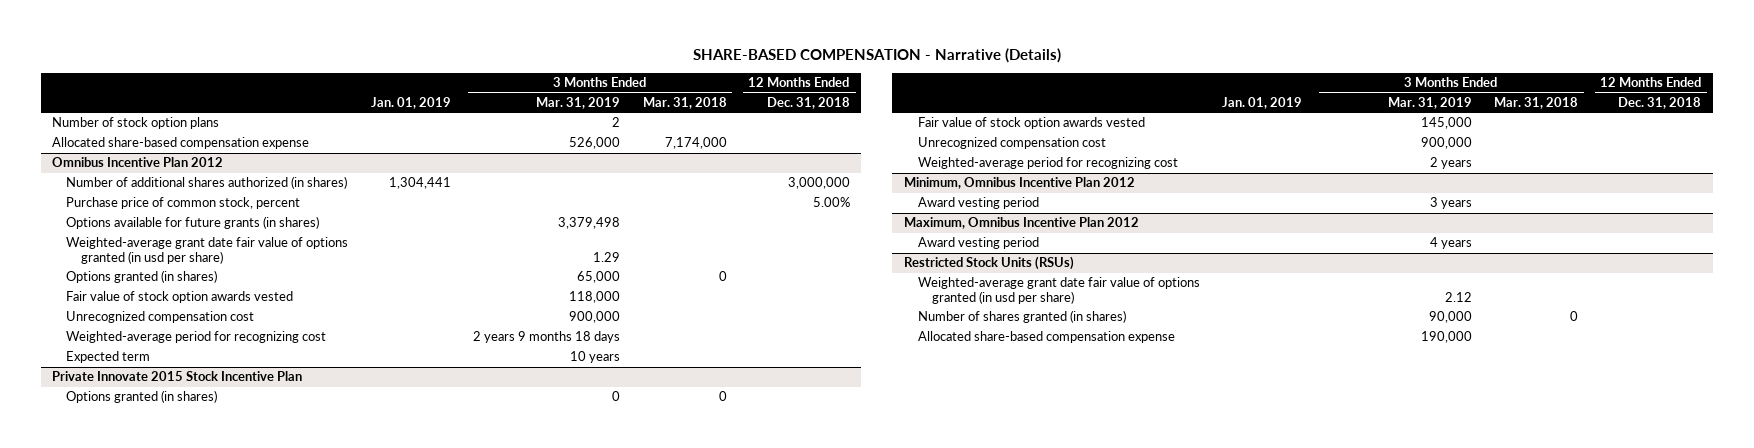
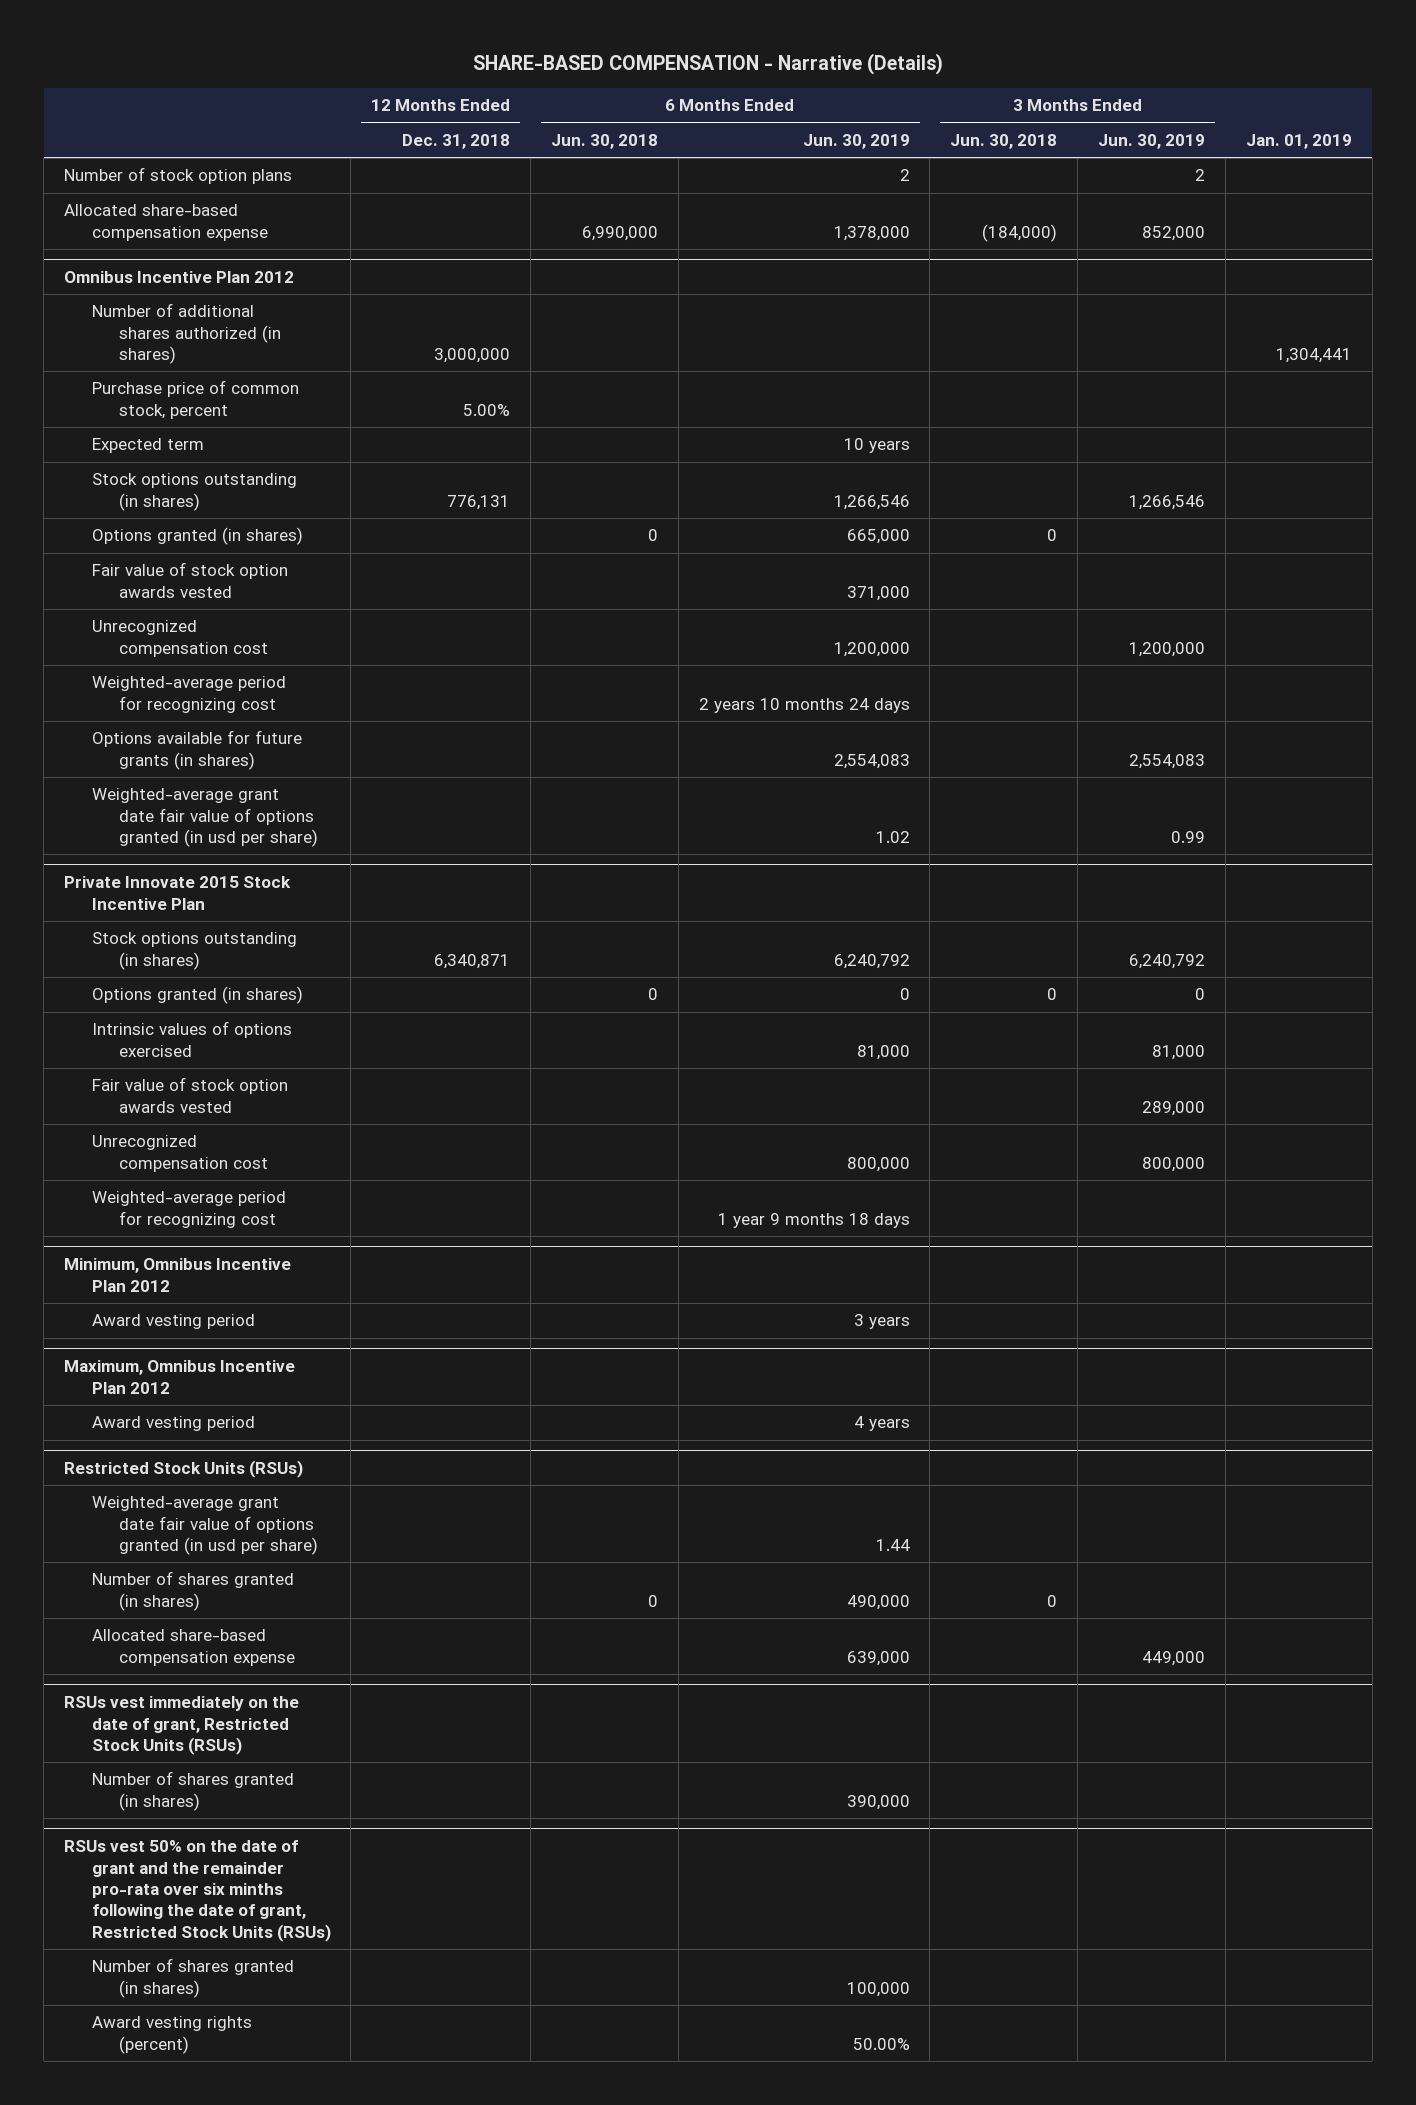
- | Jan. 01, 2019 | 3 Months Ended Mar. 31, 2019 | 3 Months Ended Mar. 31, 2018 | 12 Months Ended Dec. 31, 2018
+ | 12 Months Ended Dec. 31, 2018 | 6 Months Ended Jun. 30, 2018 | 6 Months Ended Jun. 30, 2019 | 3 Months Ended Jun. 30, 2018 | 3 Months Ended Jun. 30, 2019 | Jan. 01, 2019
@ Omnibus Incentive Plan 2012
moved up: Expected term | | | 10 years | | |
+ Stock options outstanding (in shares) | 776,131 | | 1,266,546 | | 1,266,546 |
moved down: Options available for future grants (in shares) | | | 2,554,083 | | 2,554,083 |
moved down: Weighted-average grant date fair value of options granted (in usd per share) | | | 1.02 | | 0.99 |
@ Private Innovate 2015 Stock Incentive Plan
+ Stock options outstanding (in shares) | 6,340,871 | | 6,240,792 | | 6,240,792 |
+ Intrinsic values of options exercised | | | 81,000 | | 81,000 |
+ RSUs vest immediately on the date of grant, Restricted Stock Units (RSUs)
+ Number of shares granted (in shares) | | | 390,000 | | |
+ RSUs vest 50% on the date of grant and the remainder pro-rata over six minths following the date of grant, Restricted Stock Units (RSUs)
+ Number of shares granted (in shares) | | | 100,000 | | |
+ Award vesting rights (percent) | | | 50.00% | | |

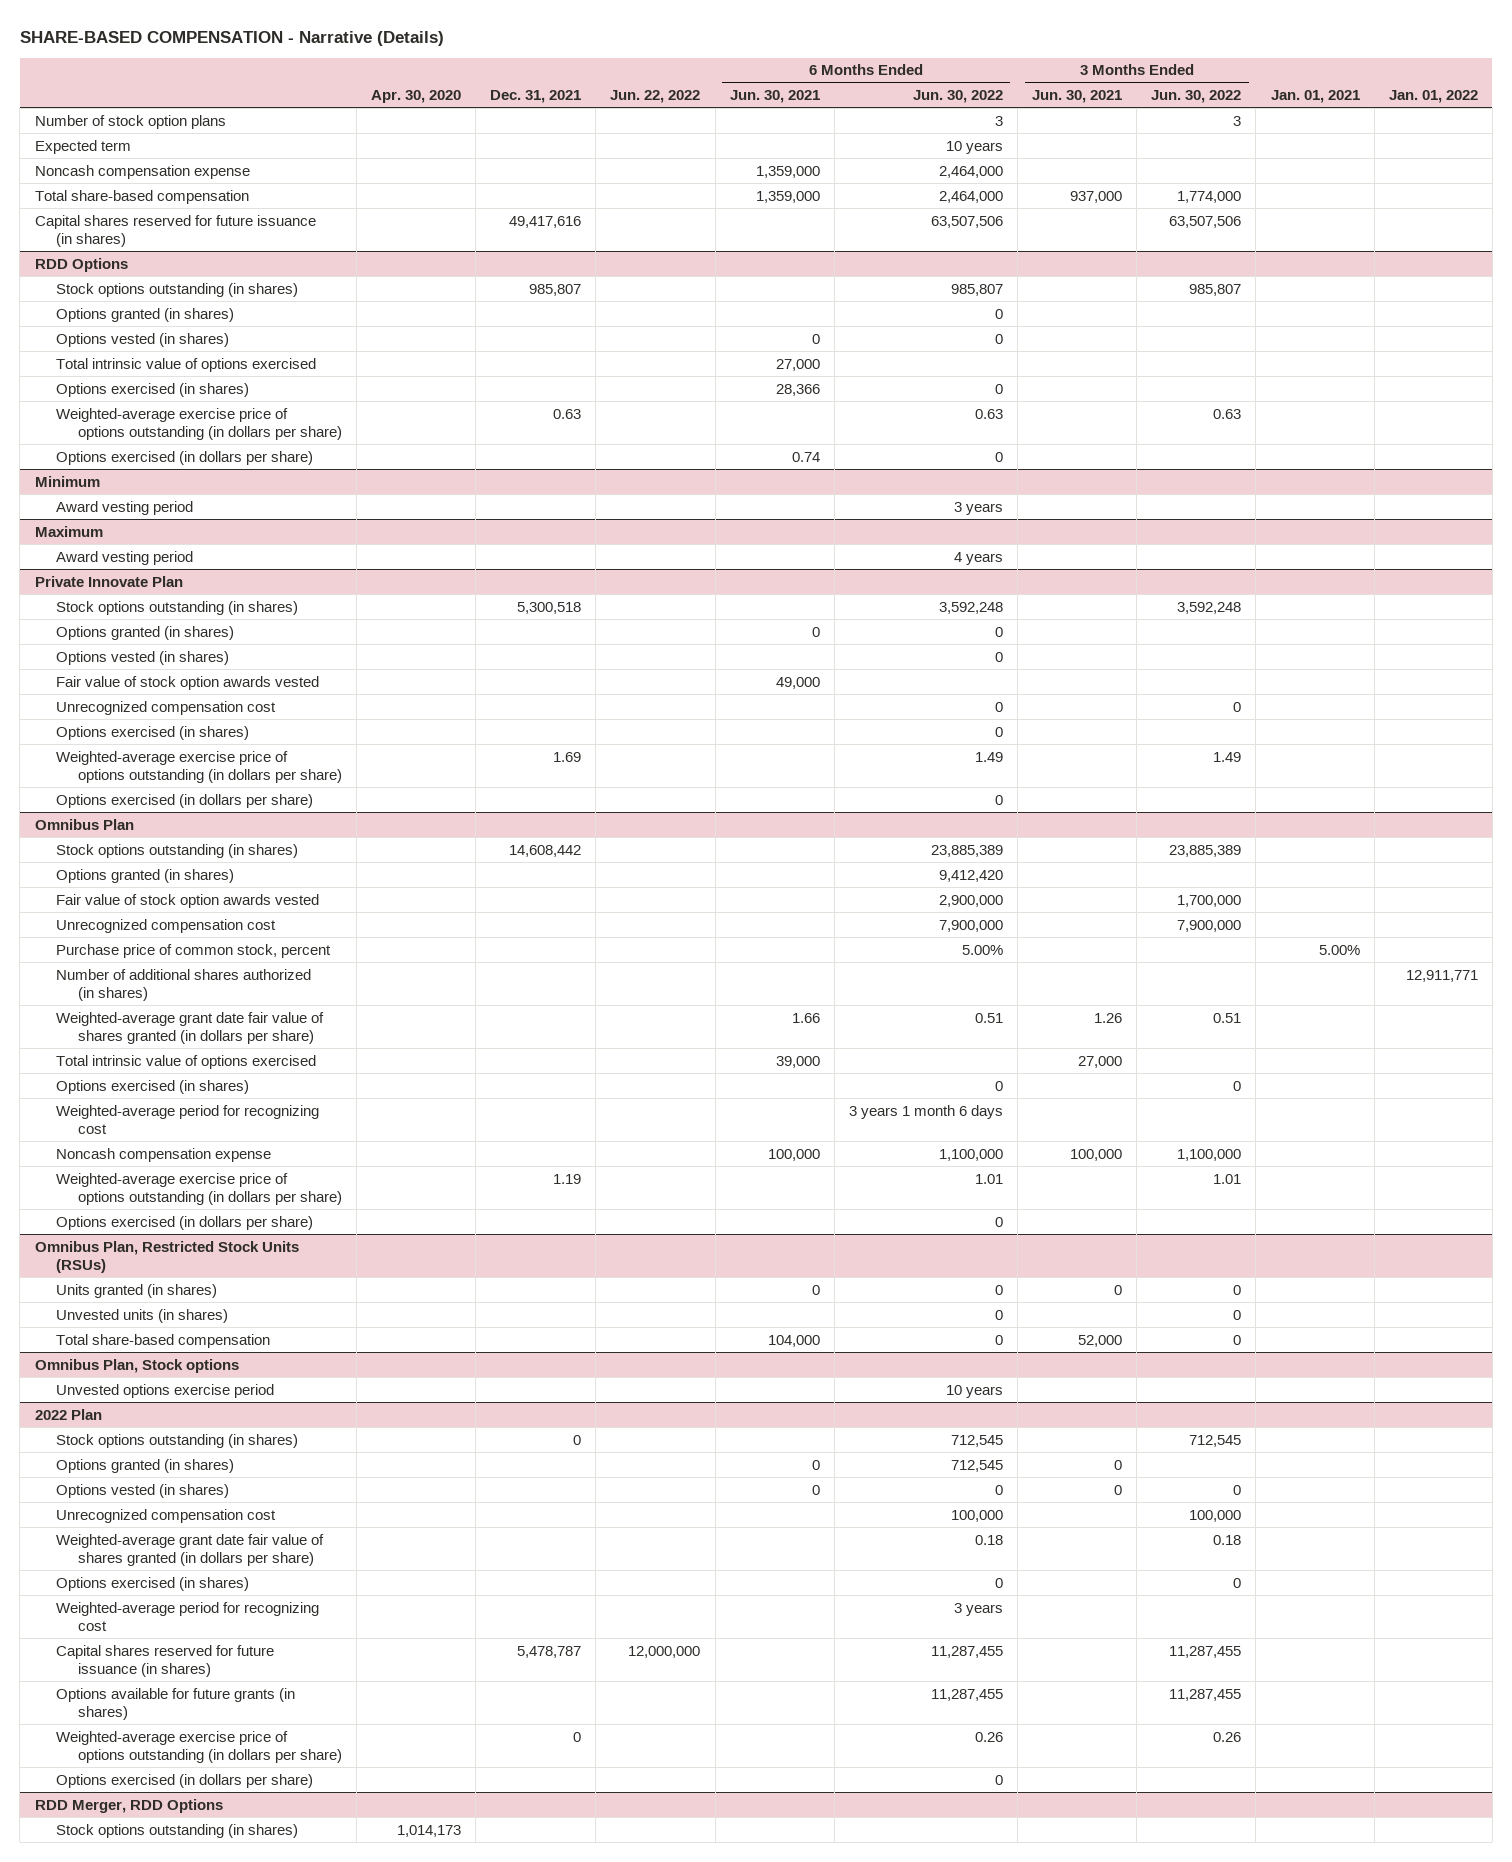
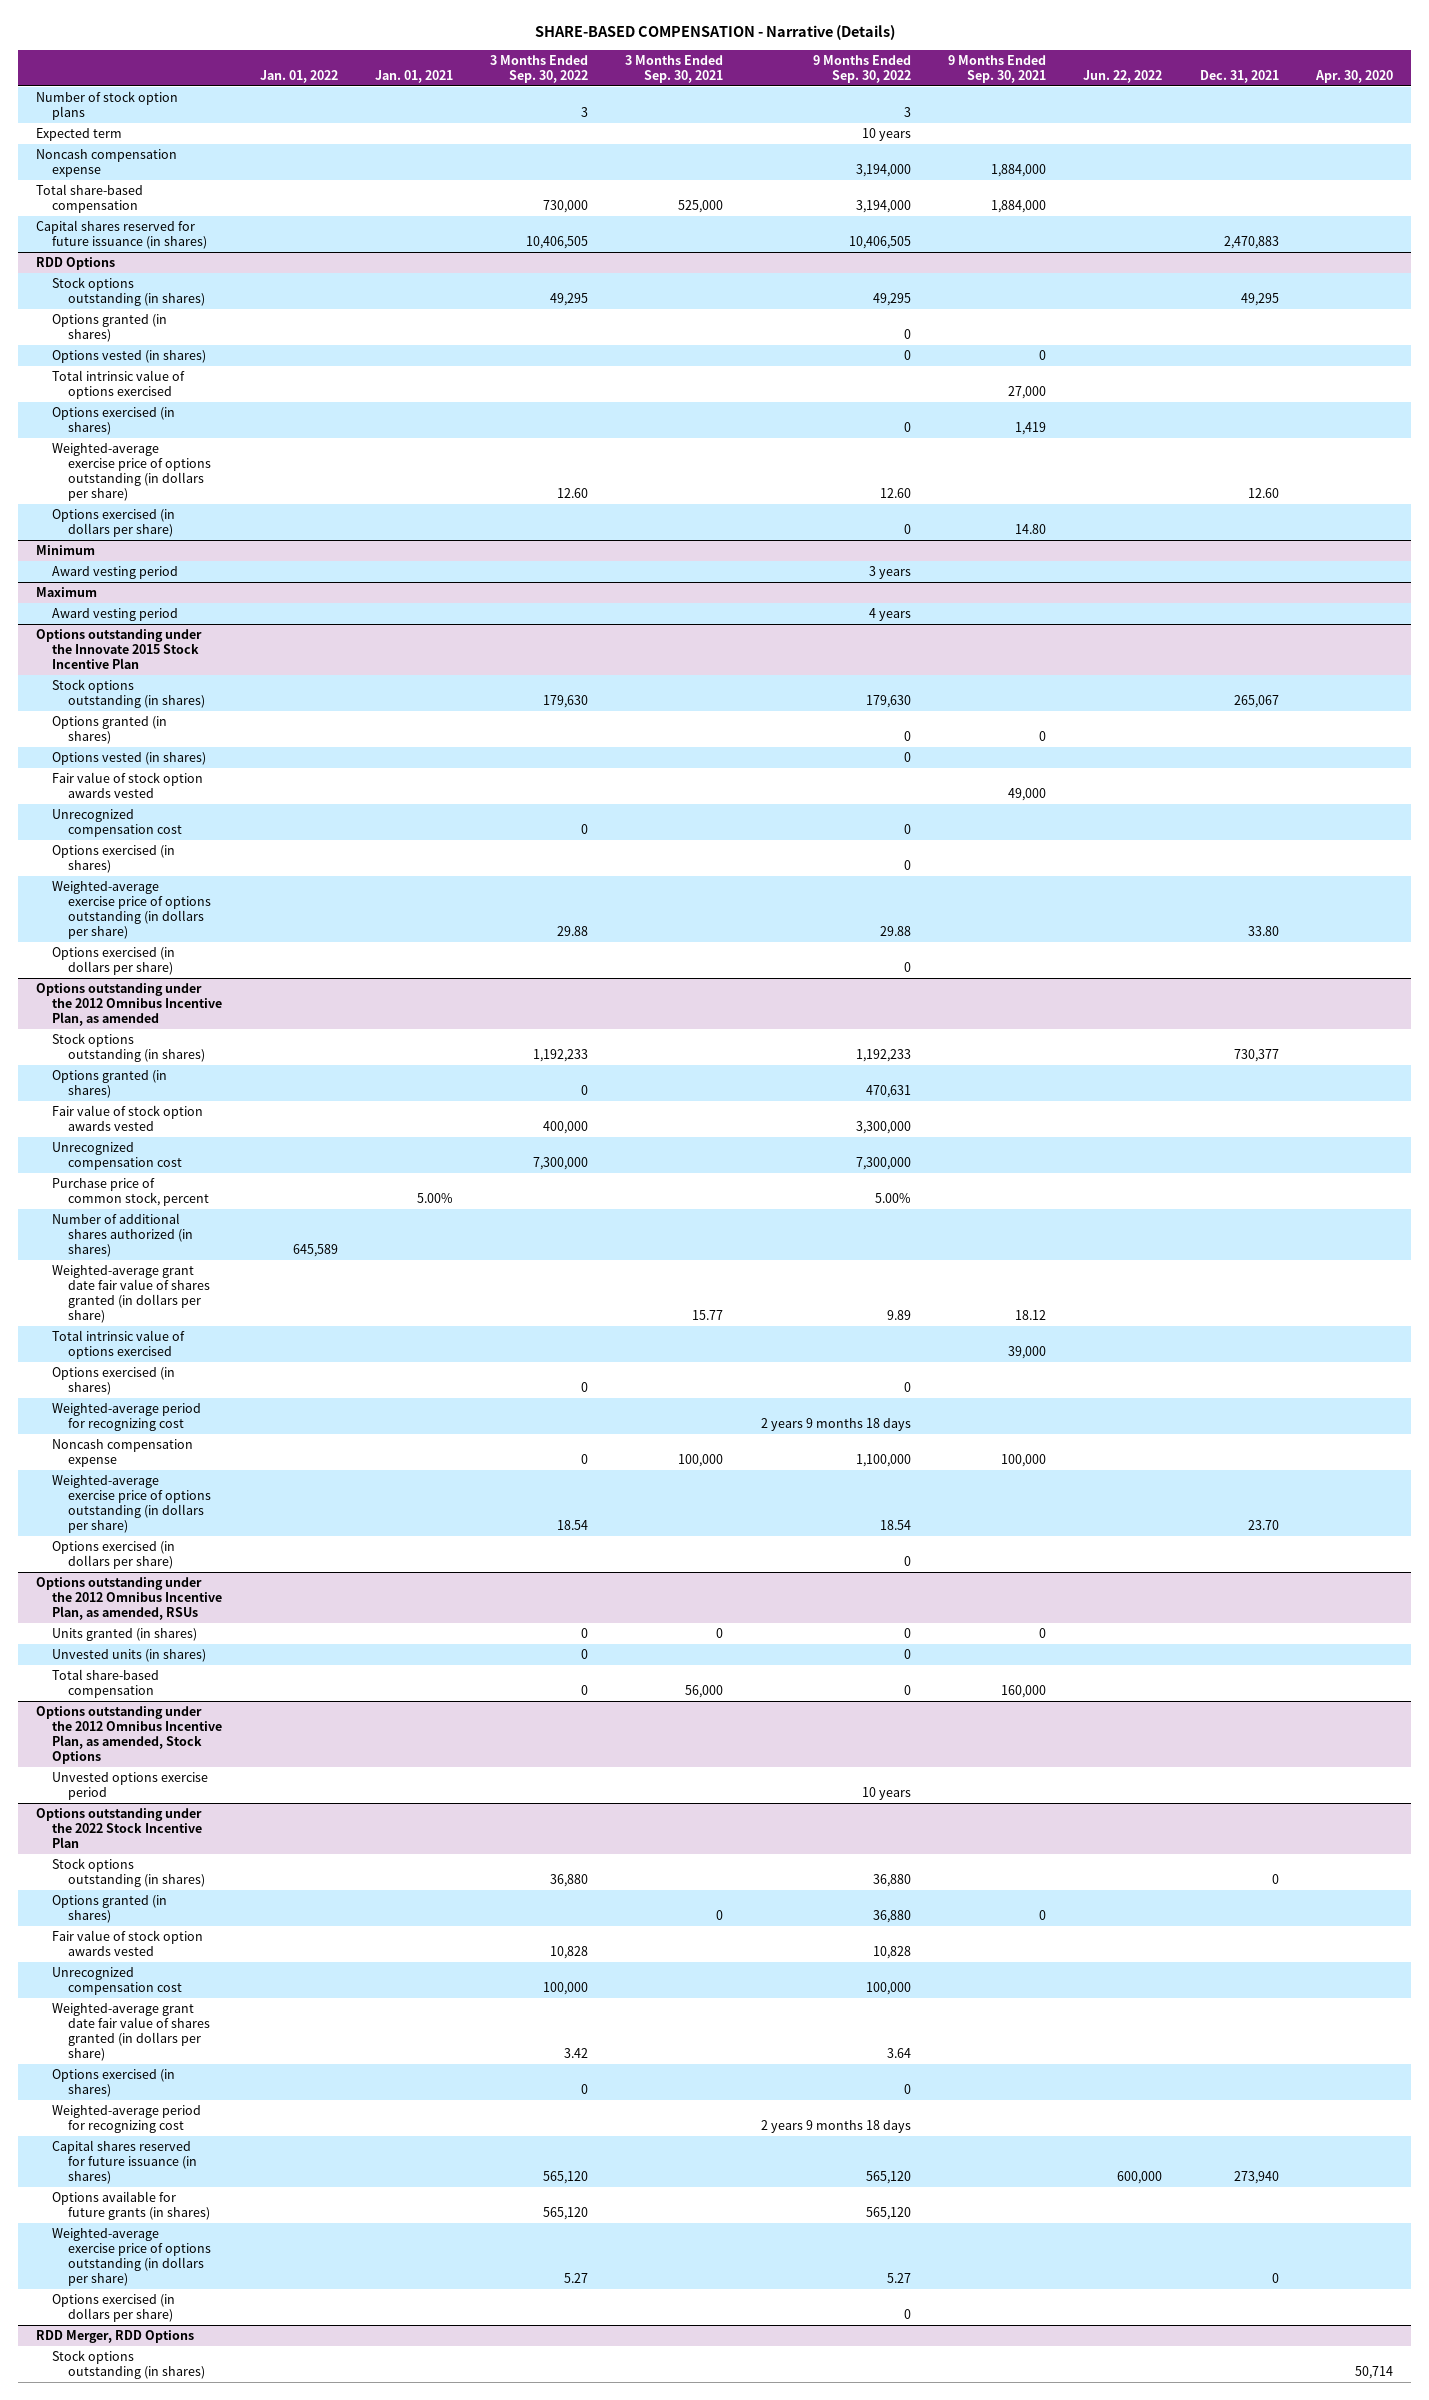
- | Apr. 30, 2020 | Dec. 31, 2021 | Jun. 22, 2022 | 6 Months Ended Jun. 30, 2021 | 6 Months Ended Jun. 30, 2022 | 3 Months Ended Jun. 30, 2021 | 3 Months Ended Jun. 30, 2022 | Jan. 01, 2021 | Jan. 01, 2022
+ | Jan. 01, 2022 | Jan. 01, 2021 | 3 Months Ended Sep. 30, 2022 | 3 Months Ended Sep. 30, 2021 | 9 Months Ended Sep. 30, 2022 | 9 Months Ended Sep. 30, 2021 | Jun. 22, 2022 | Dec. 31, 2021 | Apr. 30, 2020
- Capital shares reserved for future issuance (in shares) | | 49,417,616 | | | 63,507,506 | | 63,507,506 | |
+ Capital shares reserved for future issuance (in shares) | | | 10,406,505 | | 10,406,505 | | | 2,470,883 |
@ RDD Options
- Stock options outstanding (in shares) | | 985,807 | | | 985,807 | | 985,807 | |
+ Stock options outstanding (in shares) | | | 49,295 | | 49,295 | | | 49,295 |
- Weighted-average exercise price of options outstanding (in dollars per share) | | 0.63 | | | 0.63 | | 0.63 | |
+ Weighted-average exercise price of options outstanding (in dollars per share) | | | 12.60 | | 12.60 | | | 12.60 |
- Private Innovate Plan
- Stock options outstanding (in shares) | | 5,300,518 | | | 3,592,248 | | 3,592,248 | |
+ Options outstanding under the Innovate 2015 Stock Incentive Plan
+ Stock options outstanding (in shares) | | | 179,630 | | 179,630 | | | 265,067 |
- Weighted-average exercise price of options outstanding (in dollars per share) | | 1.69 | | | 1.49 | | 1.49 | |
+ Weighted-average exercise price of options outstanding (in dollars per share) | | | 29.88 | | 29.88 | | | 33.80 |
- Omnibus Plan
- Stock options outstanding (in shares) | | 14,608,442 | | | 23,885,389 | | 23,885,389 | |
+ Options outstanding under the 2012 Omnibus Incentive Plan, as amended
+ Stock options outstanding (in shares) | | | 1,192,233 | | 1,192,233 | | | 730,377 |
- Number of additional shares authorized (in shares) | | | | | | | | | 12,911,771
+ Number of additional shares authorized (in shares) | 645,589 | | | | | | | |
- Weighted-average exercise price of options outstanding (in dollars per share) | | 1.19 | | | 1.01 | | 1.01 | |
+ Weighted-average exercise price of options outstanding (in dollars per share) | | | 18.54 | | 18.54 | | | 23.70 |
- Omnibus Plan, Restricted Stock Units (RSUs)
- Units granted (in shares) | | | | 0 | 0 | 0 | 0 | |
- Unvested units (in shares) | | | | | 0 | | 0 | |
- Total share-based compensation | | | | 104,000 | 0 | 52,000 | 0 | |
- Omnibus Plan, Stock options
+ Options outstanding under the 2012 Omnibus Incentive Plan, as amended, RSUs
+ Units granted (in shares) | | | 0 | 0 | 0 | 0 | | |
+ Unvested units (in shares) | | | 0 | | 0 | | | |
+ Total share-based compensation | | | 0 | 56,000 | 0 | 160,000 | | |
+ Options outstanding under the 2012 Omnibus Incentive Plan, as amended, Stock Options
- 2022 Plan
+ Options outstanding under the 2022 Stock Incentive Plan
- Options vested (in shares) | | | | 0 | 0 | 0 | 0 | |
+ Fair value of stock option awards vested | | | 10,828 | | 10,828 | | | |
- Capital shares reserved for future issuance (in shares) | | 5,478,787 | 12,000,000 | | 11,287,455 | | 11,287,455 | |
+ Capital shares reserved for future issuance (in shares) | | | 565,120 | | 565,120 | | 600,000 | 273,940 |
@ RDD Merger, RDD Options
- Stock options outstanding (in shares) | 1,014,173 | | | | | | | |
+ Stock options outstanding (in shares) | | | | | | | | | 50,714

